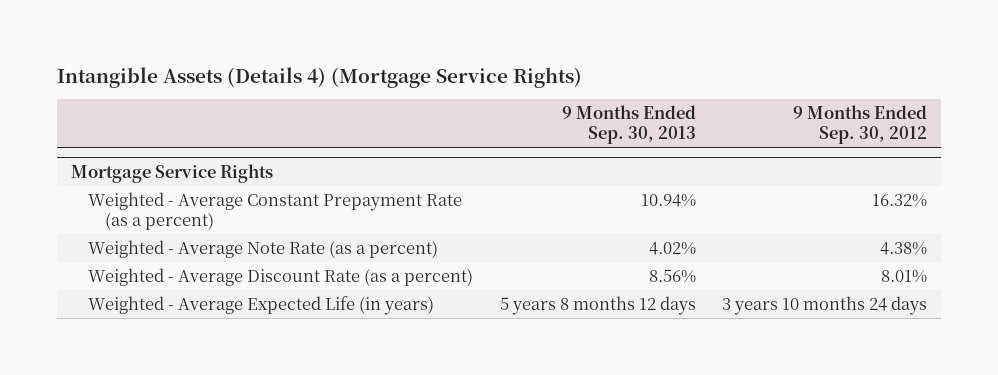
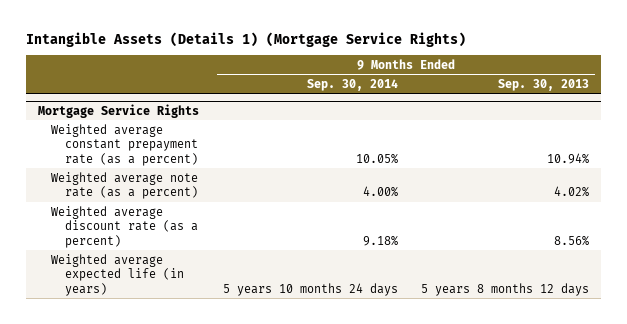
- Intangible Assets (Details 4) (Mortgage Service Rights)
+ Intangible Assets (Details 1) (Mortgage Service Rights)
- | 9 Months Ended Sep. 30, 2013 | 9 Months Ended Sep. 30, 2012
+ | 9 Months Ended Sep. 30, 2014 | 9 Months Ended Sep. 30, 2013
@ Mortgage Service Rights
- Weighted - Average Constant Prepayment Rate (as a percent) | 10.94% | 16.32%
- Weighted - Average Note Rate (as a percent) | 4.02% | 4.38%
- Weighted - Average Discount Rate (as a percent) | 8.56% | 8.01%
- Weighted - Average Expected Life (in years) | 5 years 8 months 12 days | 3 years 10 months 24 days
+ Weighted average constant prepayment rate (as a percent) | 10.05% | 10.94%
+ Weighted average note rate (as a percent) | 4.00% | 4.02%
+ Weighted average discount rate (as a percent) | 9.18% | 8.56%
+ Weighted average expected life (in years) | 5 years 10 months 24 days | 5 years 8 months 12 days

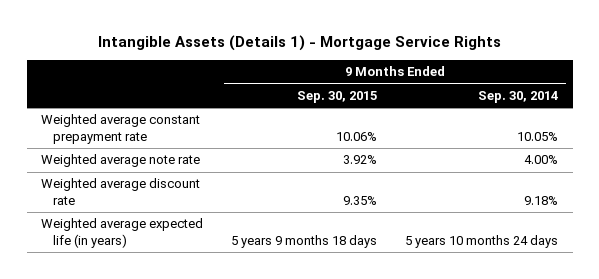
- Intangible Assets (Details 1) (Mortgage Service Rights)
+ Intangible Assets (Details 1) - Mortgage Service Rights
- | 9 Months Ended Sep. 30, 2014 | 9 Months Ended Sep. 30, 2013
+ | 9 Months Ended Sep. 30, 2015 | 9 Months Ended Sep. 30, 2014
- Mortgage Service Rights
- Weighted average constant prepayment rate (as a percent) | 10.05% | 10.94%
- Weighted average note rate (as a percent) | 4.00% | 4.02%
- Weighted average discount rate (as a percent) | 9.18% | 8.56%
+ Weighted average constant prepayment rate | 10.06% | 10.05%
+ Weighted average note rate | 3.92% | 4.00%
+ Weighted average discount rate | 9.35% | 9.18%

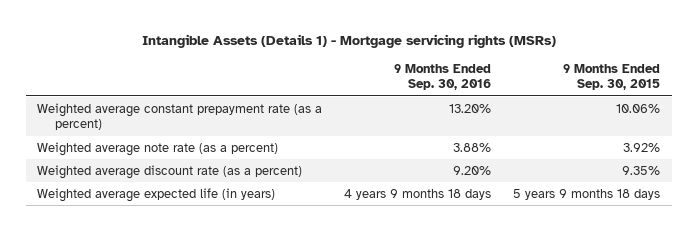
- Intangible Assets (Details 1) - Mortgage Service Rights
+ Intangible Assets (Details 1) - Mortgage servicing rights (MSRs)
- | 9 Months Ended Sep. 30, 2015 | 9 Months Ended Sep. 30, 2014
+ | 9 Months Ended Sep. 30, 2016 | 9 Months Ended Sep. 30, 2015
- Weighted average constant prepayment rate | 10.06% | 10.05%
- Weighted average note rate | 3.92% | 4.00%
- Weighted average discount rate | 9.35% | 9.18%
+ Weighted average constant prepayment rate (as a percent) | 13.20% | 10.06%
+ Weighted average note rate (as a percent) | 3.88% | 3.92%
+ Weighted average discount rate (as a percent) | 9.20% | 9.35%

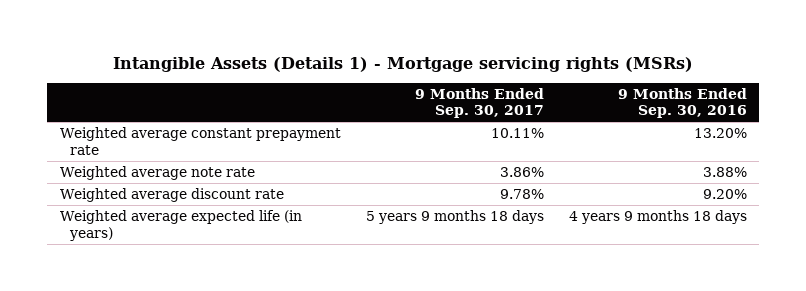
- | 9 Months Ended Sep. 30, 2016 | 9 Months Ended Sep. 30, 2015
+ | 9 Months Ended Sep. 30, 2017 | 9 Months Ended Sep. 30, 2016
- Weighted average constant prepayment rate (as a percent) | 13.20% | 10.06%
- Weighted average note rate (as a percent) | 3.88% | 3.92%
- Weighted average discount rate (as a percent) | 9.20% | 9.35%
+ Weighted average constant prepayment rate | 10.11% | 13.20%
+ Weighted average note rate | 3.86% | 3.88%
+ Weighted average discount rate | 9.78% | 9.20%

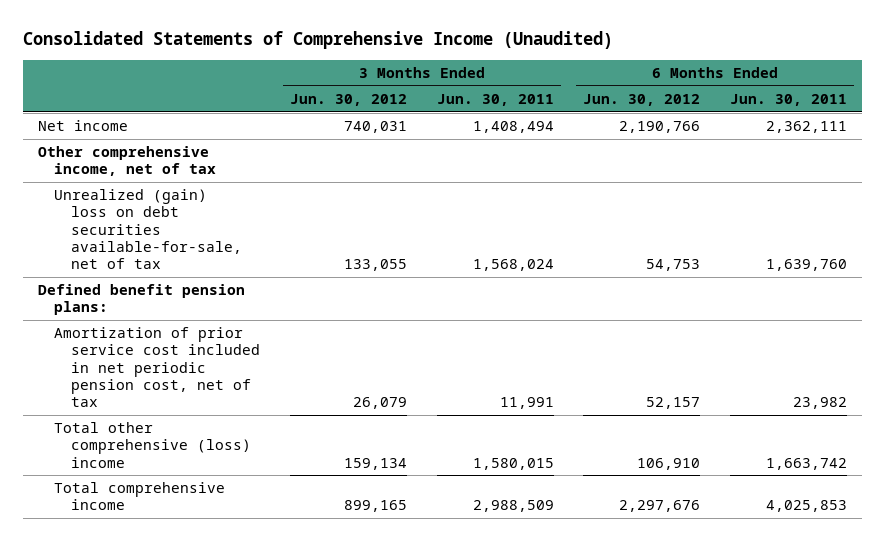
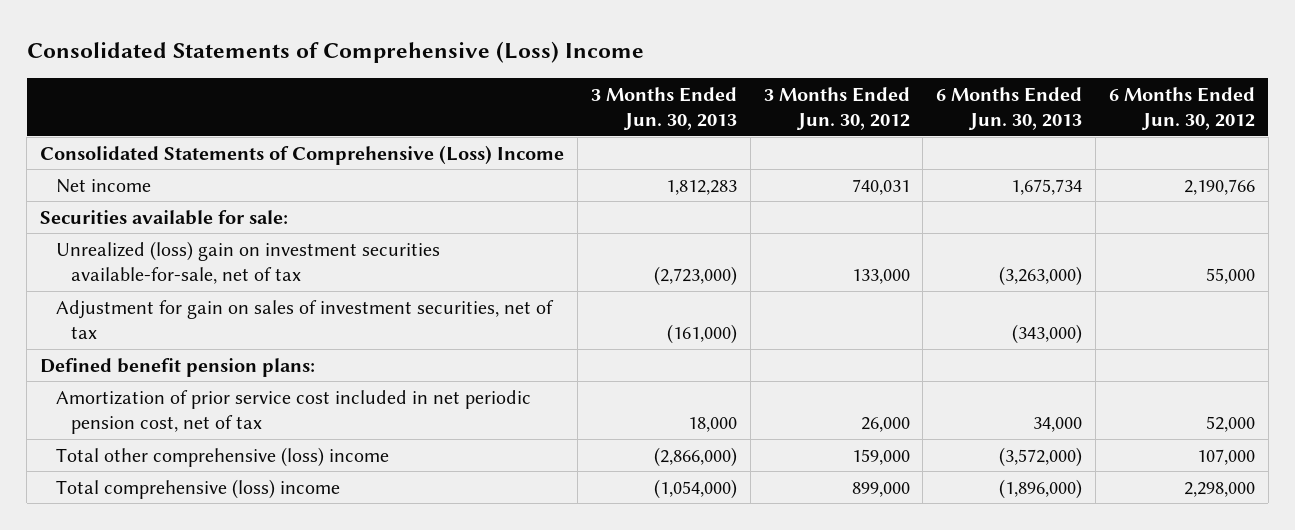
- Consolidated Statements of Comprehensive Income (Unaudited)
+ Consolidated Statements of Comprehensive (Loss) Income
- | 3 Months Ended Jun. 30, 2012 | 3 Months Ended Jun. 30, 2011 | 6 Months Ended Jun. 30, 2012 | 6 Months Ended Jun. 30, 2011
+ | 3 Months Ended Jun. 30, 2013 | 3 Months Ended Jun. 30, 2012 | 6 Months Ended Jun. 30, 2013 | 6 Months Ended Jun. 30, 2012
+ Consolidated Statements of Comprehensive (Loss) Income
- Other comprehensive income, net of tax
- Unrealized (gain) loss on debt securities available-for-sale, net of tax | 133,055 | 1,568,024 | 54,753 | 1,639,760
+ Securities available for sale:
+ Unrealized (loss) gain on investment securities available-for-sale, net of tax | (2,723,000) | 133,000 | (3,263,000) | 55,000
+ Adjustment for gain on sales of investment securities, net of tax | (161,000) | | (343,000) |
- Amortization of prior service cost included in net periodic pension cost, net of tax | 26,079 | 11,991 | 52,157 | 23,982
- Total other comprehensive (loss) income | 159,134 | 1,580,015 | 106,910 | 1,663,742
- Total comprehensive income | 899,165 | 2,988,509 | 2,297,676 | 4,025,853
+ Amortization of prior service cost included in net periodic pension cost, net of tax | 18,000 | 26,000 | 34,000 | 52,000
+ Total other comprehensive (loss) income | (2,866,000) | 159,000 | (3,572,000) | 107,000
+ Total comprehensive (loss) income | (1,054,000) | 899,000 | (1,896,000) | 2,298,000

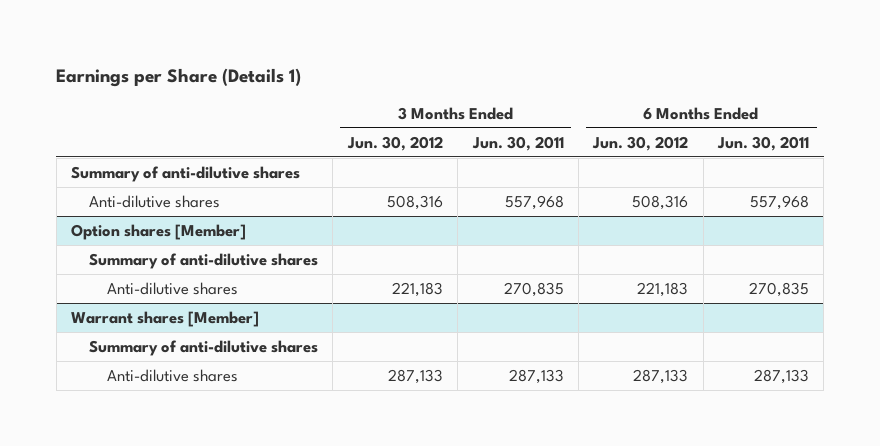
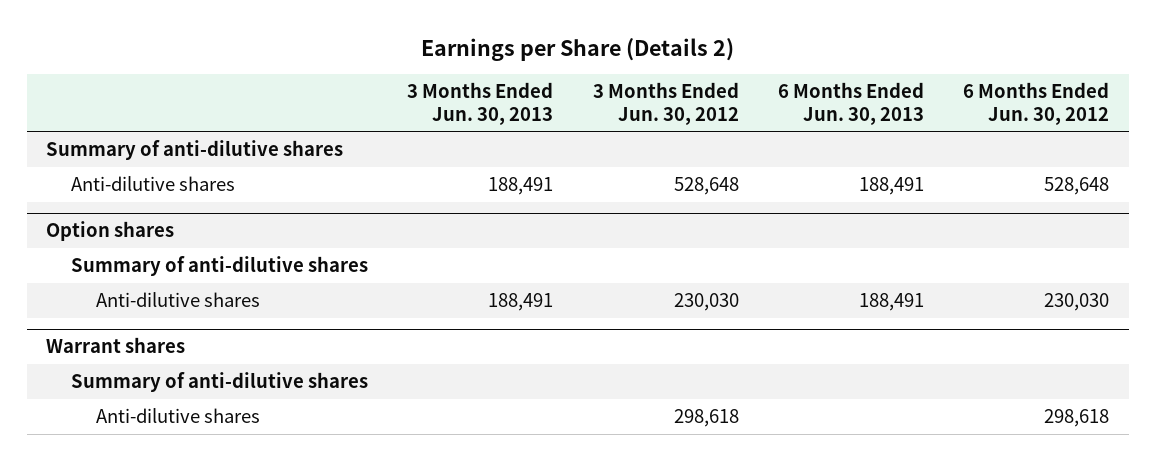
- Earnings per Share (Details 1)
+ Earnings per Share (Details 2)
- | 3 Months Ended Jun. 30, 2012 | 3 Months Ended Jun. 30, 2011 | 6 Months Ended Jun. 30, 2012 | 6 Months Ended Jun. 30, 2011
+ | 3 Months Ended Jun. 30, 2013 | 3 Months Ended Jun. 30, 2012 | 6 Months Ended Jun. 30, 2013 | 6 Months Ended Jun. 30, 2012
- Anti-dilutive shares | 508,316 | 557,968 | 508,316 | 557,968
- Option shares [Member]
+ Anti-dilutive shares | 188,491 | 528,648 | 188,491 | 528,648
+ Option shares
- Anti-dilutive shares | 221,183 | 270,835 | 221,183 | 270,835
- Warrant shares [Member]
+ Anti-dilutive shares | 188,491 | 230,030 | 188,491 | 230,030
+ Warrant shares
- Anti-dilutive shares | 287,133 | 287,133 | 287,133 | 287,133
+ Anti-dilutive shares | | 298,618 | | 298,618

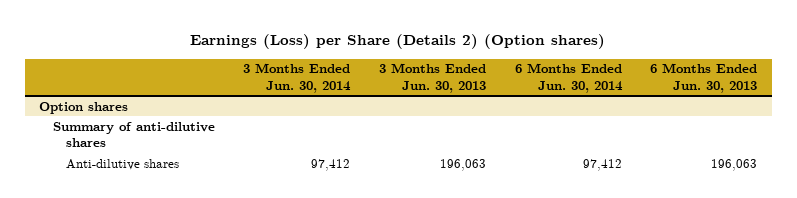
- Earnings per Share (Details 2)
+ Earnings (Loss) per Share (Details 2) (Option shares)
- | 3 Months Ended Jun. 30, 2013 | 3 Months Ended Jun. 30, 2012 | 6 Months Ended Jun. 30, 2013 | 6 Months Ended Jun. 30, 2012
+ | 3 Months Ended Jun. 30, 2014 | 3 Months Ended Jun. 30, 2013 | 6 Months Ended Jun. 30, 2014 | 6 Months Ended Jun. 30, 2013
- Summary of anti-dilutive shares
- Anti-dilutive shares | 188,491 | 528,648 | 188,491 | 528,648
@ Option shares
- Anti-dilutive shares | 188,491 | 230,030 | 188,491 | 230,030
- Warrant shares
- Summary of anti-dilutive shares
- Anti-dilutive shares | | 298,618 | | 298,618
@ Option shares
+ Anti-dilutive shares | 97,412 | 196,063 | 97,412 | 196,063

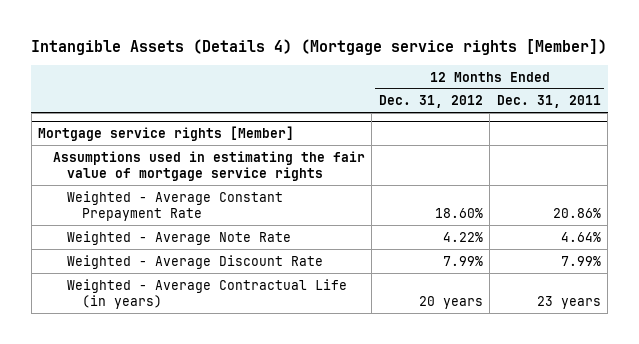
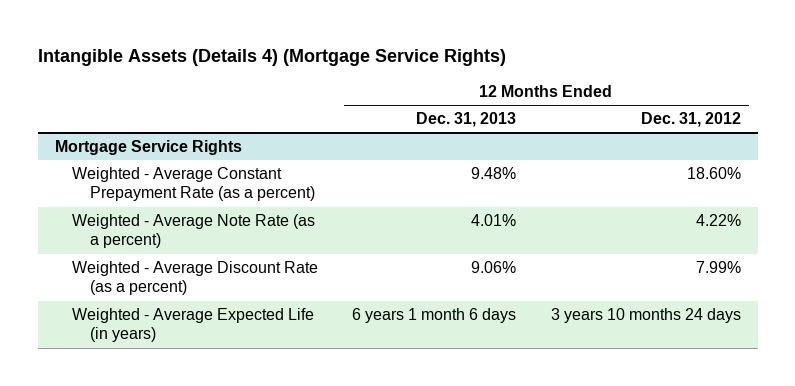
- Intangible Assets (Details 4) (Mortgage service rights [Member])
+ Intangible Assets (Details 4) (Mortgage Service Rights)
- | 12 Months Ended Dec. 31, 2012 | 12 Months Ended Dec. 31, 2011
+ | 12 Months Ended Dec. 31, 2013 | 12 Months Ended Dec. 31, 2012
- Mortgage service rights [Member]
- Assumptions used in estimating the fair value of mortgage service rights
- Weighted - Average Constant Prepayment Rate | 18.60% | 20.86%
- Weighted - Average Note Rate | 4.22% | 4.64%
- Weighted - Average Discount Rate | 7.99% | 7.99%
- Weighted - Average Contractual Life (in years) | 20 years | 23 years
+ Mortgage Service Rights
+ Weighted - Average Constant Prepayment Rate (as a percent) | 9.48% | 18.60%
+ Weighted - Average Note Rate (as a percent) | 4.01% | 4.22%
+ Weighted - Average Discount Rate (as a percent) | 9.06% | 7.99%
+ Weighted - Average Expected Life (in years) | 6 years 1 month 6 days | 3 years 10 months 24 days

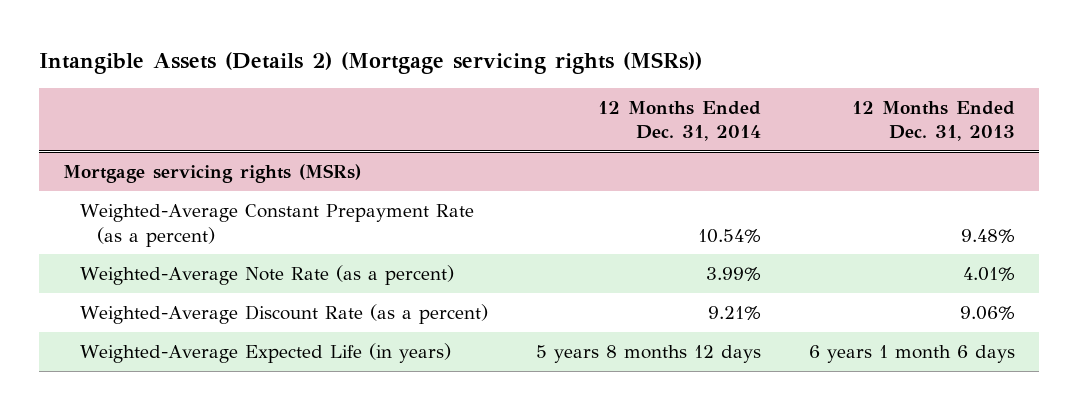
- Intangible Assets (Details 4) (Mortgage Service Rights)
+ Intangible Assets (Details 2) (Mortgage servicing rights (MSRs))
- | 12 Months Ended Dec. 31, 2013 | 12 Months Ended Dec. 31, 2012
+ | 12 Months Ended Dec. 31, 2014 | 12 Months Ended Dec. 31, 2013
- Mortgage Service Rights
- Weighted - Average Constant Prepayment Rate (as a percent) | 9.48% | 18.60%
- Weighted - Average Note Rate (as a percent) | 4.01% | 4.22%
- Weighted - Average Discount Rate (as a percent) | 9.06% | 7.99%
- Weighted - Average Expected Life (in years) | 6 years 1 month 6 days | 3 years 10 months 24 days
+ Mortgage servicing rights (MSRs)
+ Weighted-Average Constant Prepayment Rate (as a percent) | 10.54% | 9.48%
+ Weighted-Average Note Rate (as a percent) | 3.99% | 4.01%
+ Weighted-Average Discount Rate (as a percent) | 9.21% | 9.06%
+ Weighted-Average Expected Life (in years) | 5 years 8 months 12 days | 6 years 1 month 6 days

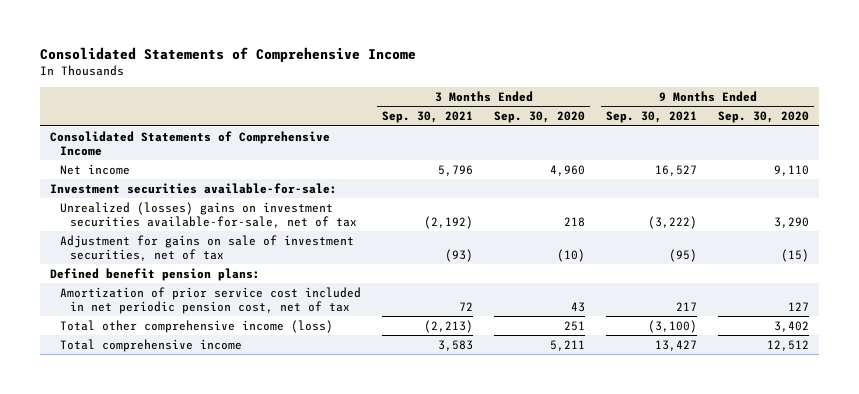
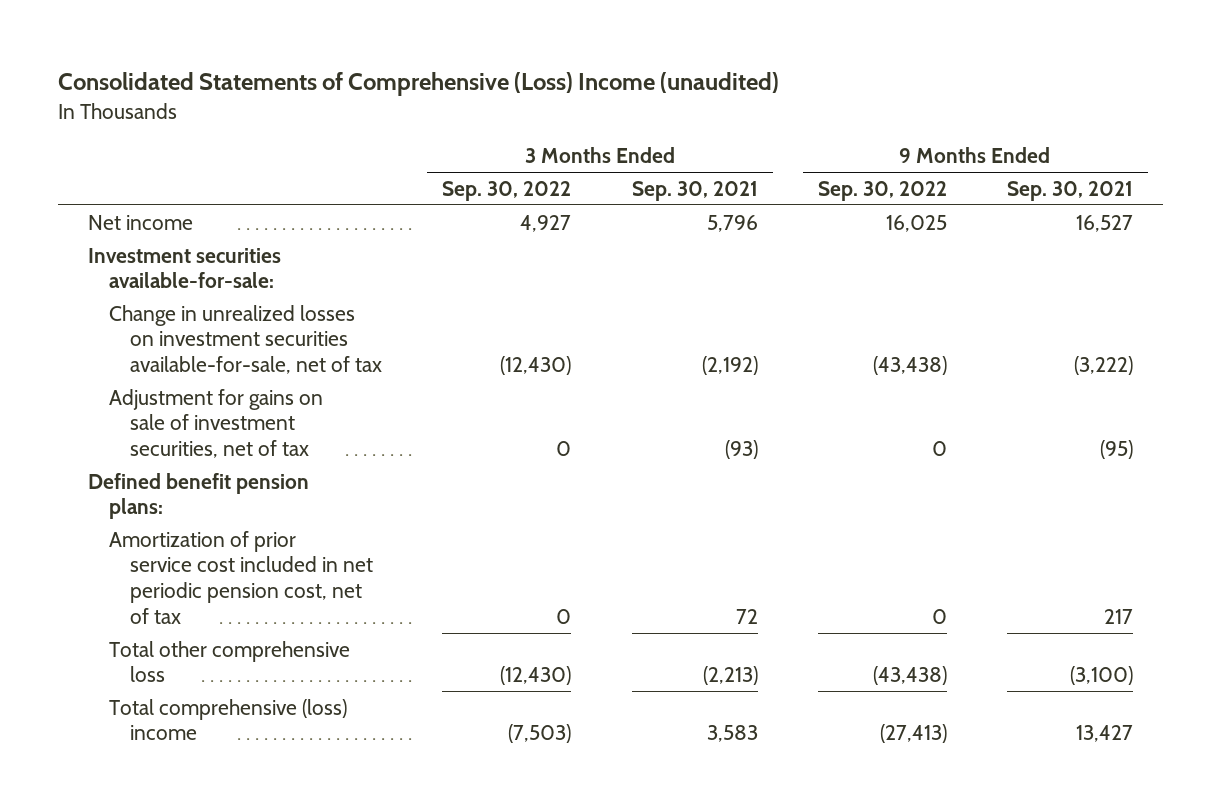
- Consolidated Statements of Comprehensive Income
+ Consolidated Statements of Comprehensive (Loss) Income (unaudited)
- | 3 Months Ended Sep. 30, 2021 | 3 Months Ended Sep. 30, 2020 | 9 Months Ended Sep. 30, 2021 | 9 Months Ended Sep. 30, 2020
+ | 3 Months Ended Sep. 30, 2022 | 3 Months Ended Sep. 30, 2021 | 9 Months Ended Sep. 30, 2022 | 9 Months Ended Sep. 30, 2021
- Consolidated Statements of Comprehensive Income
- Unrealized (losses) gains on investment securities available-for-sale, net of tax | (2,192) | 218 | (3,222) | 3,290
+ Change in unrealized losses on investment securities available-for-sale, net of tax | (12,430) | (2,192) | (43,438) | (3,222)
- Total other comprehensive income (loss) | (2,213) | 251 | (3,100) | 3,402
- Total comprehensive income | 3,583 | 5,211 | 13,427 | 12,512
+ Total other comprehensive loss | (12,430) | (2,213) | (43,438) | (3,100)
+ Total comprehensive (loss) income | (7,503) | 3,583 | (27,413) | 13,427

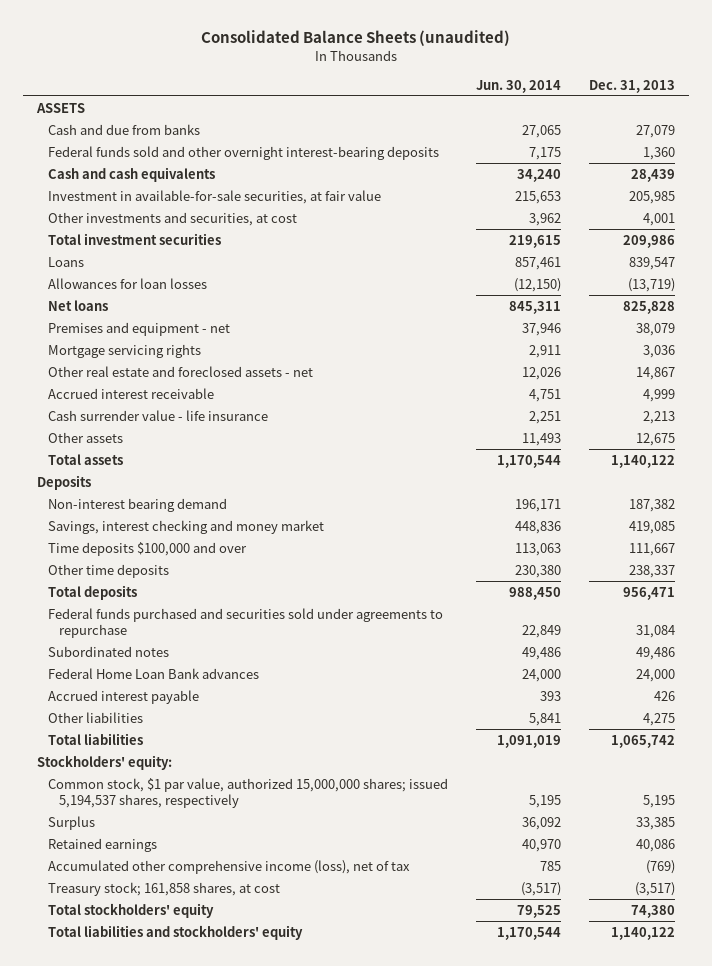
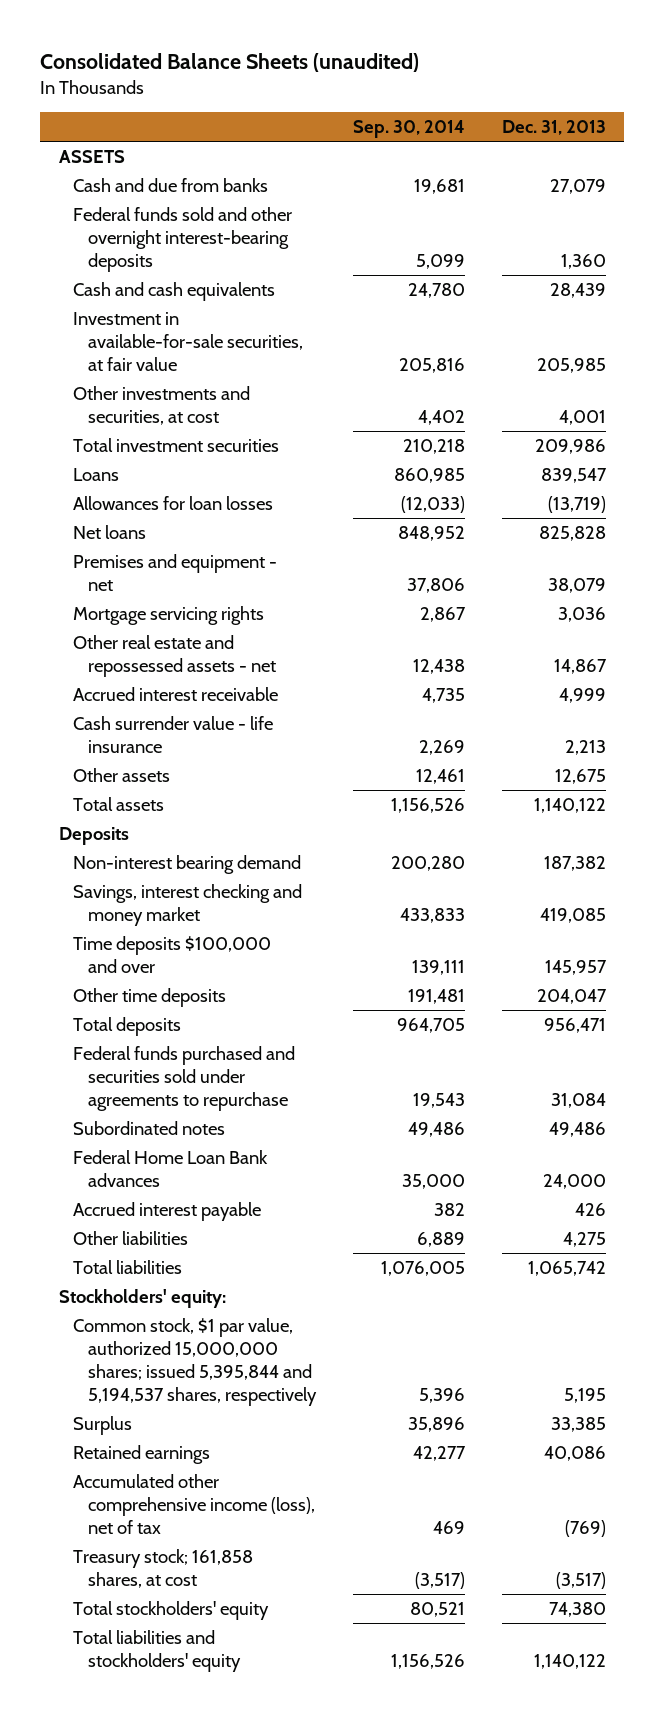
- | Jun. 30, 2014 | Dec. 31, 2013
+ | Sep. 30, 2014 | Dec. 31, 2013
- Other real estate and foreclosed assets - net | 12,026 | 14,867
+ Other real estate and repossessed assets - net | 12,438 | 14,867
- Time deposits $100,000 and over | 113,063 | 111,667
- Other time deposits | 230,380 | 238,337
+ Time deposits $100,000 and over | 139,111 | 145,957
+ Other time deposits | 191,481 | 204,047
- Common stock, $1 par value, authorized 15,000,000 shares; issued 5,194,537 shares, respectively | 5,195 | 5,195
+ Common stock, $1 par value, authorized 15,000,000 shares; issued 5,395,844 and 5,194,537 shares, respectively | 5,396 | 5,195

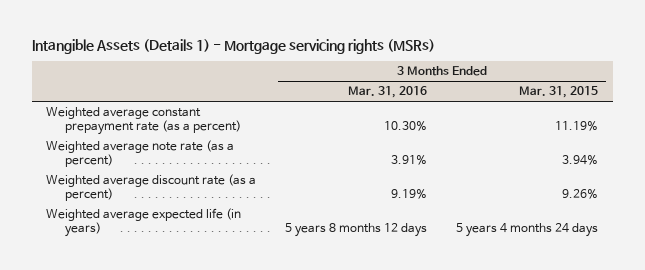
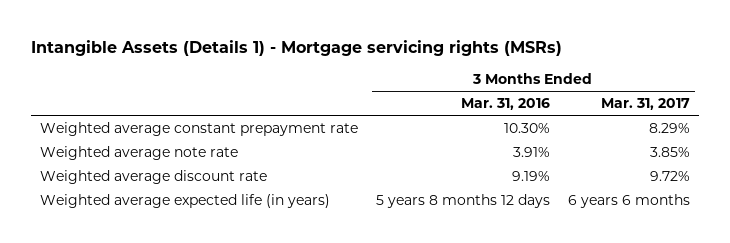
- | 3 Months Ended Mar. 31, 2016 | 3 Months Ended Mar. 31, 2015
+ | 3 Months Ended Mar. 31, 2016 | 3 Months Ended Mar. 31, 2017
- Weighted average constant prepayment rate (as a percent) | 10.30% | 11.19%
- Weighted average note rate (as a percent) | 3.91% | 3.94%
- Weighted average discount rate (as a percent) | 9.19% | 9.26%
+ Weighted average constant prepayment rate | 10.30% | 8.29%
+ Weighted average note rate | 3.91% | 3.85%
+ Weighted average discount rate | 9.19% | 9.72%

